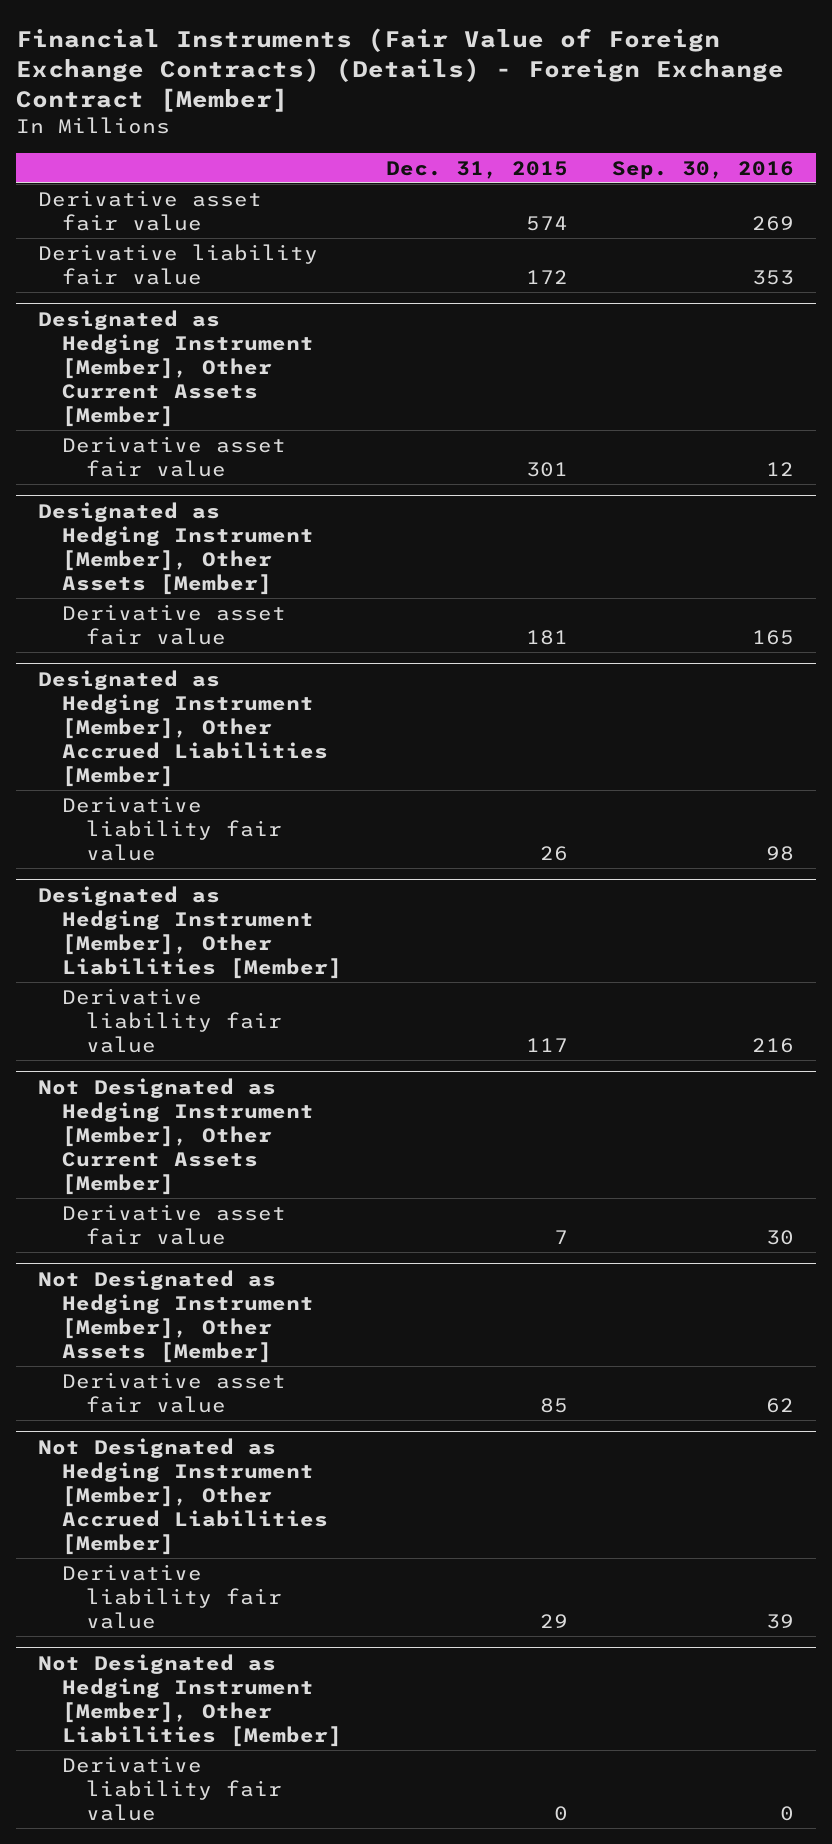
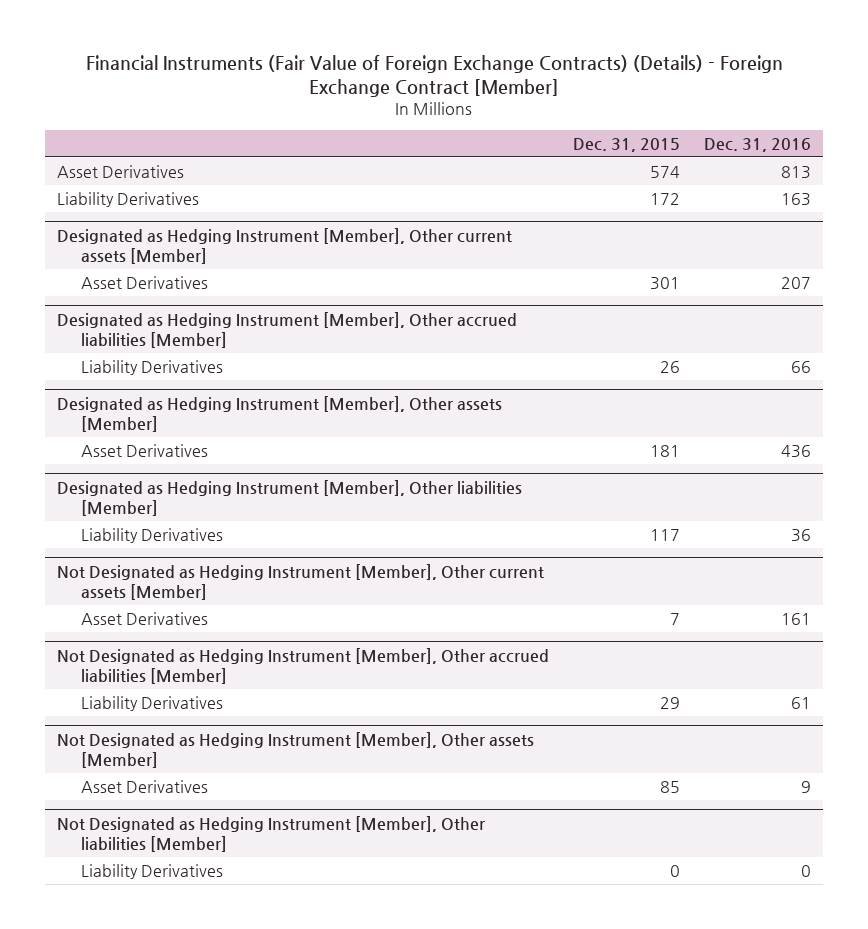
- | Dec. 31, 2015 | Sep. 30, 2016
+ | Dec. 31, 2015 | Dec. 31, 2016
- Derivative asset fair value | 574 | 269
- Derivative liability fair value | 172 | 353
- Designated as Hedging Instrument [Member], Other Current Assets [Member]
- Derivative asset fair value | 301 | 12
- Designated as Hedging Instrument [Member], Other Assets [Member]
- Derivative asset fair value | 181 | 165
- Designated as Hedging Instrument [Member], Other Accrued Liabilities [Member]
- Derivative liability fair value | 26 | 98
- Designated as Hedging Instrument [Member], Other Liabilities [Member]
- Derivative liability fair value | 117 | 216
- Not Designated as Hedging Instrument [Member], Other Current Assets [Member]
- Derivative asset fair value | 7 | 30
- Not Designated as Hedging Instrument [Member], Other Assets [Member]
- Derivative asset fair value | 85 | 62
- Not Designated as Hedging Instrument [Member], Other Accrued Liabilities [Member]
- Derivative liability fair value | 29 | 39
- Not Designated as Hedging Instrument [Member], Other Liabilities [Member]
- Derivative liability fair value | 0 | 0
+ Asset Derivatives | 574 | 813
+ Liability Derivatives | 172 | 163
+ Designated as Hedging Instrument [Member], Other current assets [Member]
+ Asset Derivatives | 301 | 207
+ Designated as Hedging Instrument [Member], Other accrued liabilities [Member]
+ Liability Derivatives | 26 | 66
+ Designated as Hedging Instrument [Member], Other assets [Member]
+ Asset Derivatives | 181 | 436
+ Designated as Hedging Instrument [Member], Other liabilities [Member]
+ Liability Derivatives | 117 | 36
+ Not Designated as Hedging Instrument [Member], Other current assets [Member]
+ Asset Derivatives | 7 | 161
+ Not Designated as Hedging Instrument [Member], Other accrued liabilities [Member]
+ Liability Derivatives | 29 | 61
+ Not Designated as Hedging Instrument [Member], Other assets [Member]
+ Asset Derivatives | 85 | 9
+ Not Designated as Hedging Instrument [Member], Other liabilities [Member]
+ Liability Derivatives | 0 | 0

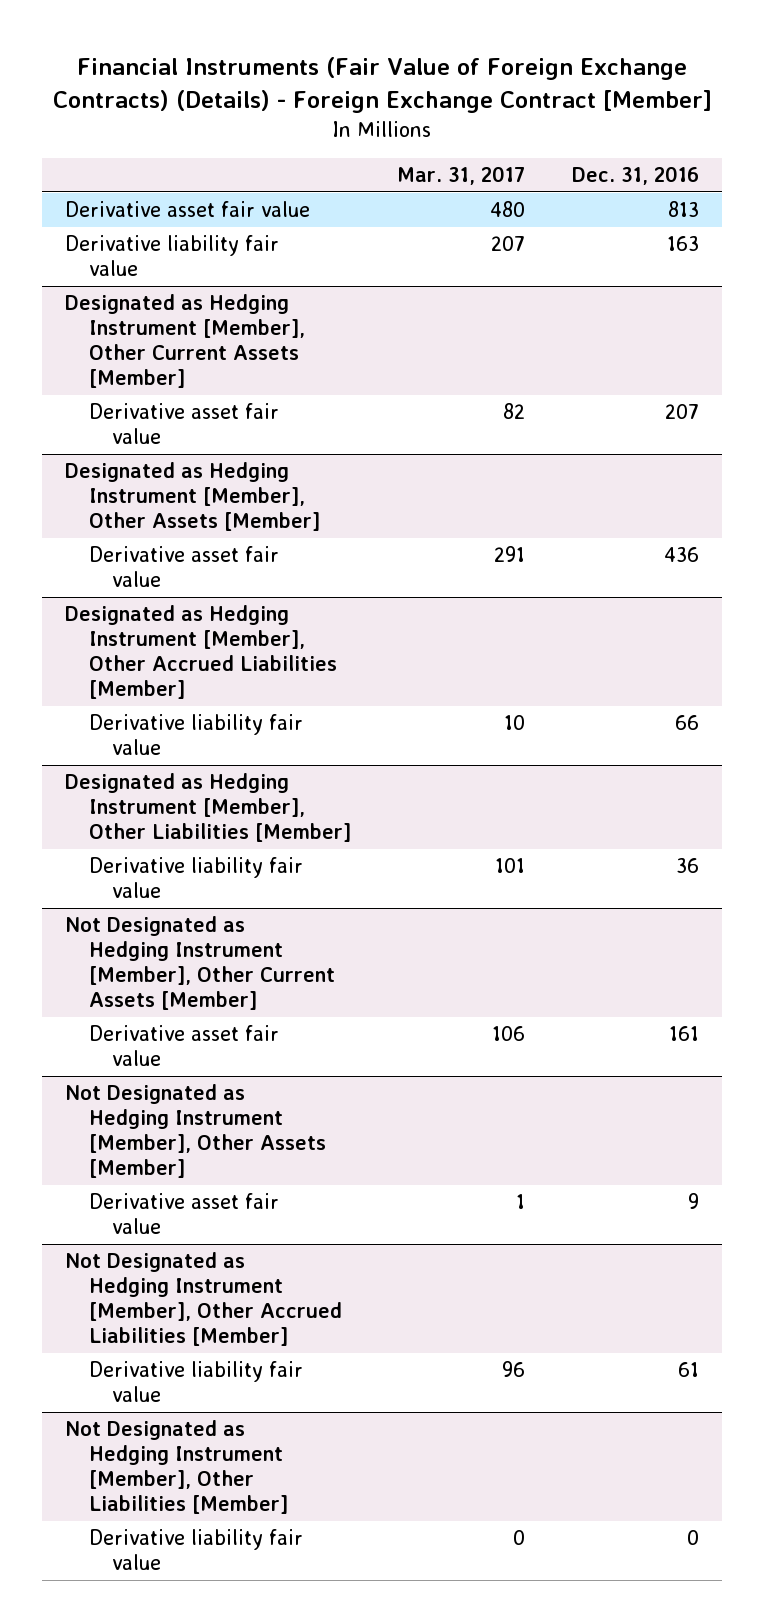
- | Dec. 31, 2015 | Dec. 31, 2016
+ | Mar. 31, 2017 | Dec. 31, 2016
- Asset Derivatives | 574 | 813
- Liability Derivatives | 172 | 163
- Designated as Hedging Instrument [Member], Other current assets [Member]
- Asset Derivatives | 301 | 207
- Designated as Hedging Instrument [Member], Other accrued liabilities [Member]
- Liability Derivatives | 26 | 66
- Designated as Hedging Instrument [Member], Other assets [Member]
- Asset Derivatives | 181 | 436
- Designated as Hedging Instrument [Member], Other liabilities [Member]
- Liability Derivatives | 117 | 36
- Not Designated as Hedging Instrument [Member], Other current assets [Member]
- Asset Derivatives | 7 | 161
- Not Designated as Hedging Instrument [Member], Other accrued liabilities [Member]
- Liability Derivatives | 29 | 61
- Not Designated as Hedging Instrument [Member], Other assets [Member]
- Asset Derivatives | 85 | 9
- Not Designated as Hedging Instrument [Member], Other liabilities [Member]
- Liability Derivatives | 0 | 0
+ Derivative asset fair value | 480 | 813
+ Derivative liability fair value | 207 | 163
+ Designated as Hedging Instrument [Member], Other Current Assets [Member]
+ Derivative asset fair value | 82 | 207
+ Designated as Hedging Instrument [Member], Other Assets [Member]
+ Derivative asset fair value | 291 | 436
+ Designated as Hedging Instrument [Member], Other Accrued Liabilities [Member]
+ Derivative liability fair value | 10 | 66
+ Designated as Hedging Instrument [Member], Other Liabilities [Member]
+ Derivative liability fair value | 101 | 36
+ Not Designated as Hedging Instrument [Member], Other Current Assets [Member]
+ Derivative asset fair value | 106 | 161
+ Not Designated as Hedging Instrument [Member], Other Assets [Member]
+ Derivative asset fair value | 1 | 9
+ Not Designated as Hedging Instrument [Member], Other Accrued Liabilities [Member]
+ Derivative liability fair value | 96 | 61
+ Not Designated as Hedging Instrument [Member], Other Liabilities [Member]
+ Derivative liability fair value | 0 | 0

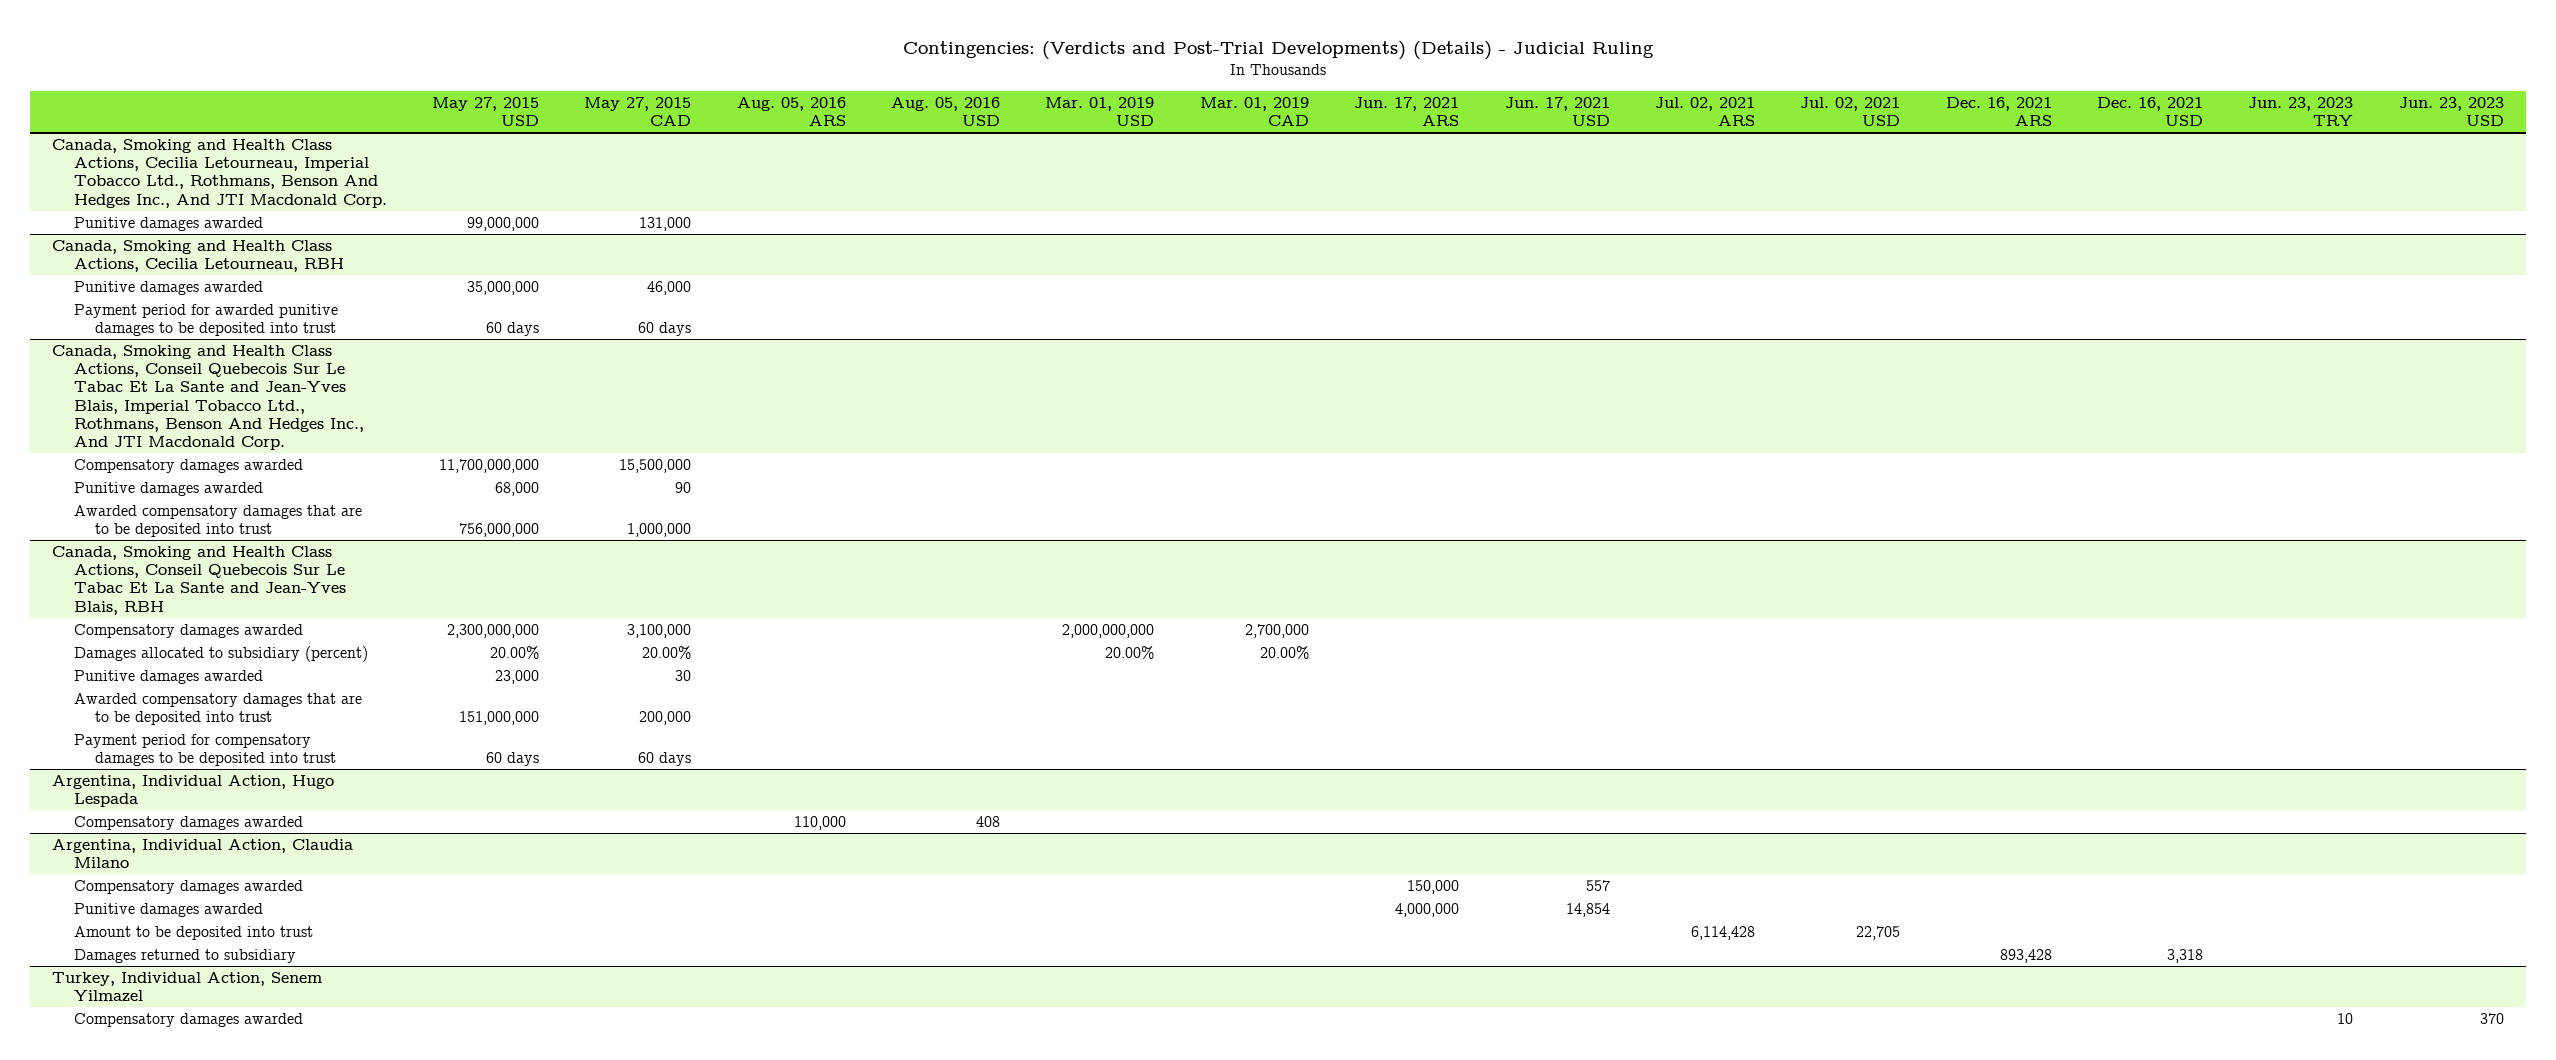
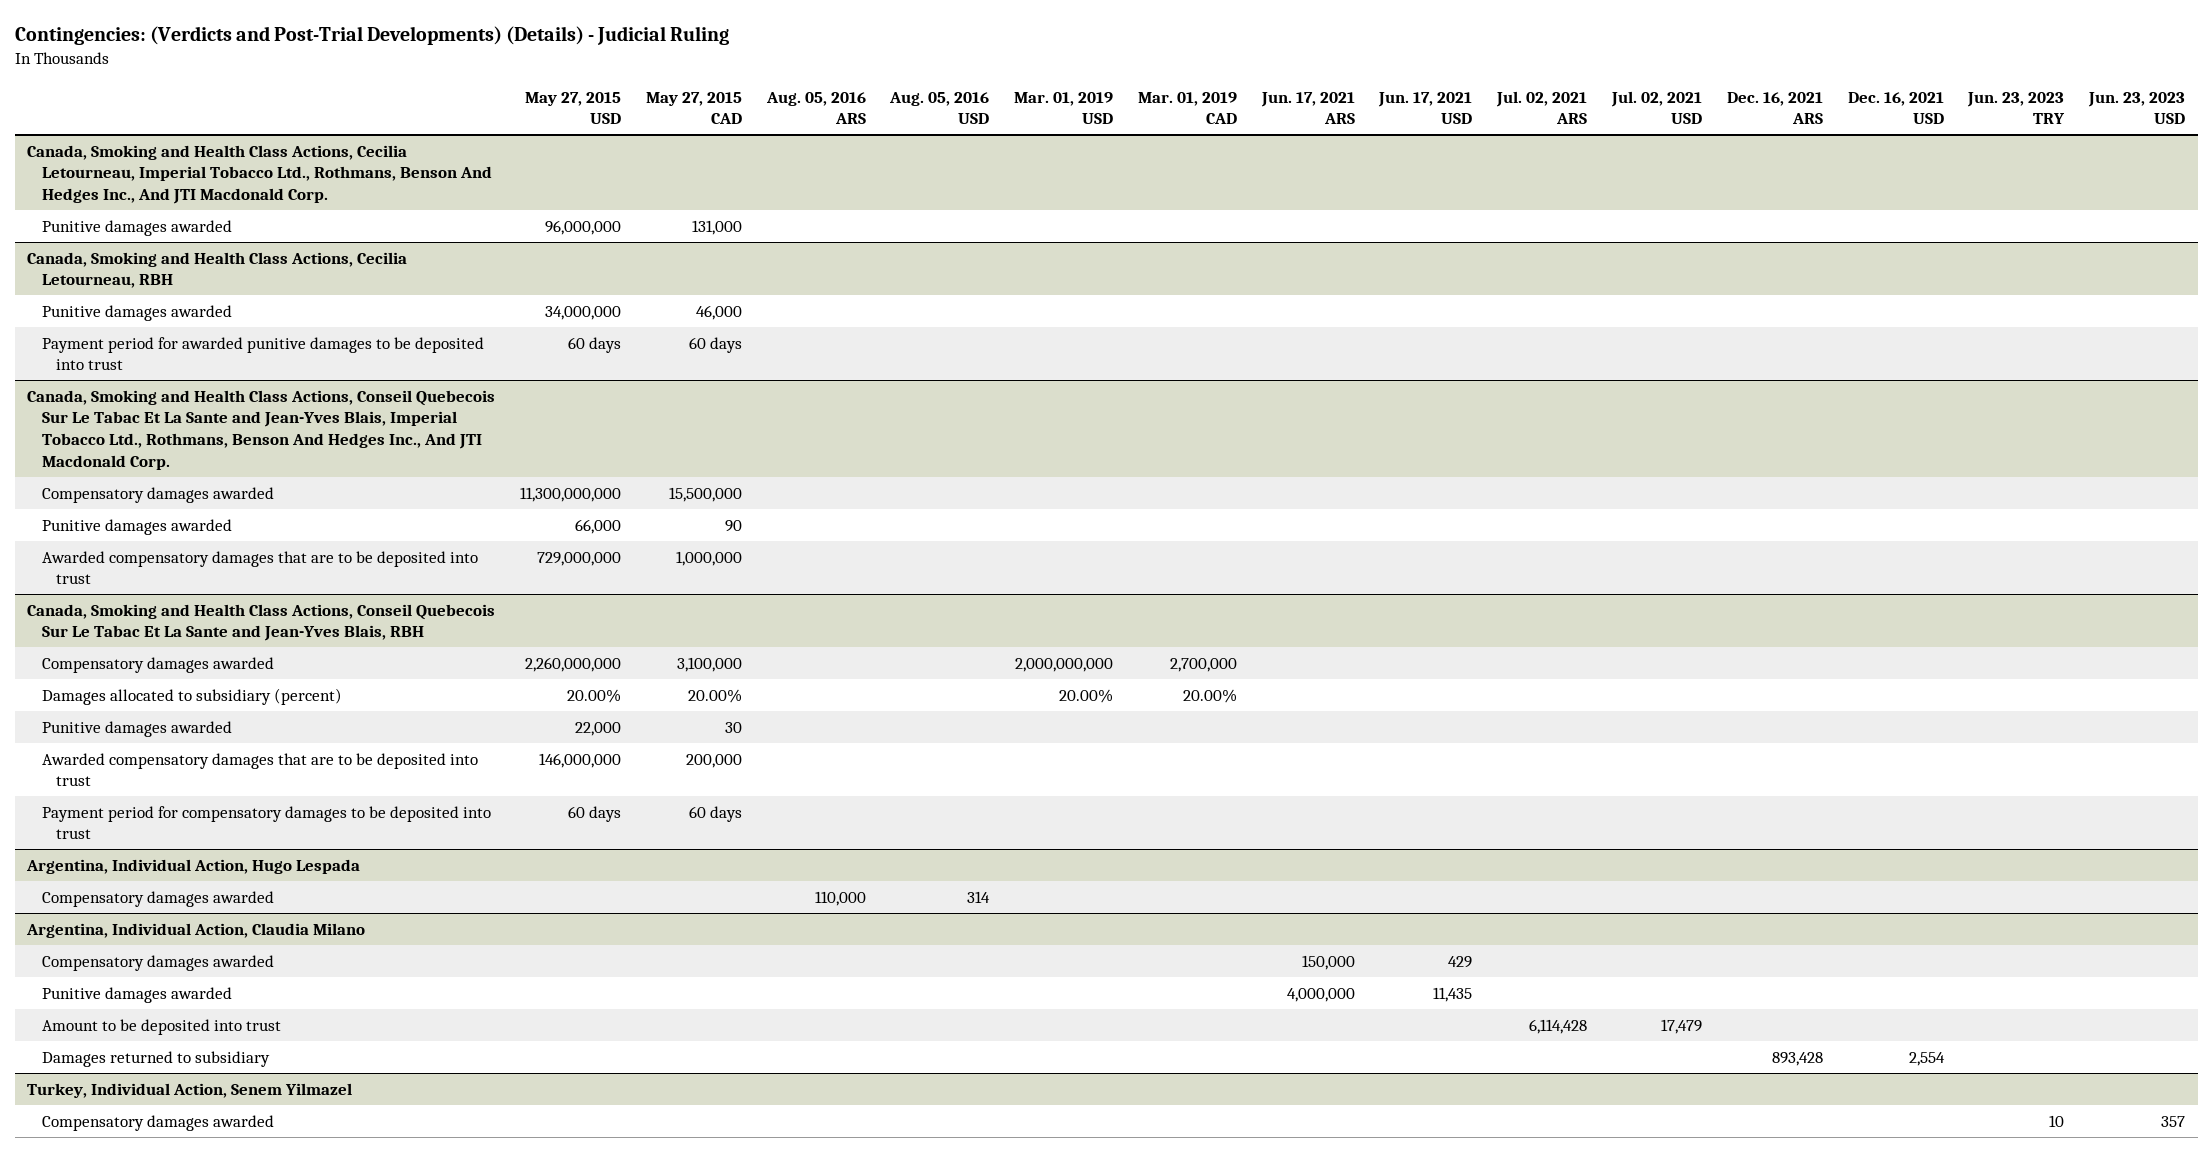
@ Canada, Smoking and Health Class Actions, Cecilia Letourneau, Imperial Tobacco Ltd., Rothmans, Benson And Hedges Inc., And JTI Macdonald Corp.
- Punitive damages awarded | 99,000,000 | 131,000 | | | | | | | | | | | |
+ Punitive damages awarded | 96,000,000 | 131,000 | | | | | | | | | | | |
@ Canada, Smoking and Health Class Actions, Cecilia Letourneau, RBH
- Punitive damages awarded | 35,000,000 | 46,000 | | | | | | | | | | | |
+ Punitive damages awarded | 34,000,000 | 46,000 | | | | | | | | | | | |
@ Canada, Smoking and Health Class Actions, Conseil Quebecois Sur Le Tabac Et La Sante and Jean-Yves Blais, Imperial Tobacco Ltd., Rothmans, Benson And Hedges Inc., And JTI Macdonald Corp.
- Compensatory damages awarded | 11,700,000,000 | 15,500,000 | | | | | | | | | | | |
- Punitive damages awarded | 68,000 | 90 | | | | | | | | | | | |
- Awarded compensatory damages that are to be deposited into trust | 756,000,000 | 1,000,000 | | | | | | | | | | | |
+ Compensatory damages awarded | 11,300,000,000 | 15,500,000 | | | | | | | | | | | |
+ Punitive damages awarded | 66,000 | 90 | | | | | | | | | | | |
+ Awarded compensatory damages that are to be deposited into trust | 729,000,000 | 1,000,000 | | | | | | | | | | | |
@ Canada, Smoking and Health Class Actions, Conseil Quebecois Sur Le Tabac Et La Sante and Jean-Yves Blais, RBH
- Compensatory damages awarded | 2,300,000,000 | 3,100,000 | | | 2,000,000,000 | 2,700,000 | | | | | | | |
+ Compensatory damages awarded | 2,260,000,000 | 3,100,000 | | | 2,000,000,000 | 2,700,000 | | | | | | | |
- Punitive damages awarded | 23,000 | 30 | | | | | | | | | | | |
- Awarded compensatory damages that are to be deposited into trust | 151,000,000 | 200,000 | | | | | | | | | | | |
+ Punitive damages awarded | 22,000 | 30 | | | | | | | | | | | |
+ Awarded compensatory damages that are to be deposited into trust | 146,000,000 | 200,000 | | | | | | | | | | | |
@ Argentina, Individual Action, Hugo Lespada
- Compensatory damages awarded | | | 110,000 | 408 | | | | | | | | | |
+ Compensatory damages awarded | | | 110,000 | 314 | | | | | | | | | |
@ Argentina, Individual Action, Claudia Milano
- Compensatory damages awarded | | | | | | | 150,000 | 557 | | | | | |
- Punitive damages awarded | | | | | | | 4,000,000 | 14,854 | | | | | |
- Amount to be deposited into trust | | | | | | | | | 6,114,428 | 22,705 | | | |
- Damages returned to subsidiary | | | | | | | | | | | 893,428 | 3,318 | |
+ Compensatory damages awarded | | | | | | | 150,000 | 429 | | | | | |
+ Punitive damages awarded | | | | | | | 4,000,000 | 11,435 | | | | | |
+ Amount to be deposited into trust | | | | | | | | | 6,114,428 | 17,479 | | | |
+ Damages returned to subsidiary | | | | | | | | | | | 893,428 | 2,554 | |
@ Turkey, Individual Action, Senem Yilmazel
- Compensatory damages awarded | | | | | | | | | | | | | 10 | 370
+ Compensatory damages awarded | | | | | | | | | | | | | 10 | 357

